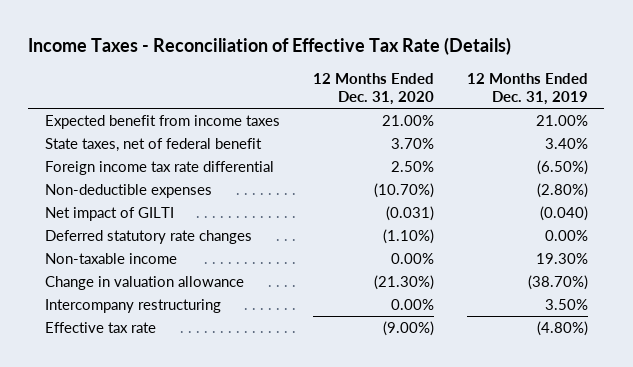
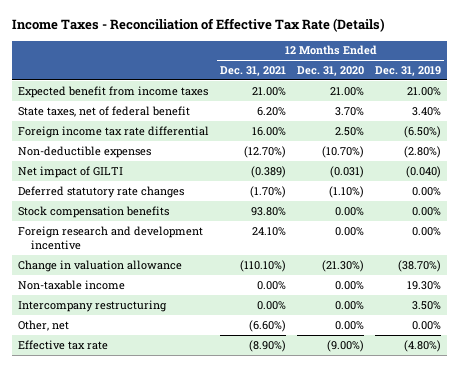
- | 12 Months Ended Dec. 31, 2020 | 12 Months Ended Dec. 31, 2019
+ | 12 Months Ended Dec. 31, 2021 | 12 Months Ended Dec. 31, 2020 | 12 Months Ended Dec. 31, 2019
+ Stock compensation benefits | 93.80% | 0.00% | 0.00%
+ Foreign research and development incentive | 24.10% | 0.00% | 0.00%
moved down: Non-taxable income | 0.00% | 0.00% | 19.30%
+ Other, net | (6.60%) | 0.00% | 0.00%

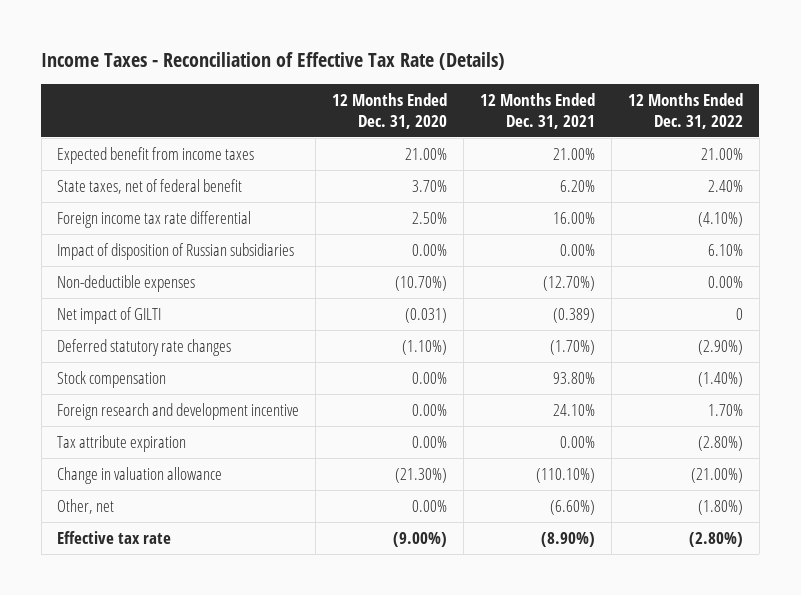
- | 12 Months Ended Dec. 31, 2021 | 12 Months Ended Dec. 31, 2020 | 12 Months Ended Dec. 31, 2019
+ | 12 Months Ended Dec. 31, 2020 | 12 Months Ended Dec. 31, 2021 | 12 Months Ended Dec. 31, 2022
+ Impact of disposition of Russian subsidiaries | 0.00% | 0.00% | 6.10%
- Stock compensation benefits | 93.80% | 0.00% | 0.00%
+ Stock compensation | 0.00% | 93.80% | (1.40%)
+ Tax attribute expiration | 0.00% | 0.00% | (2.80%)
- Non-taxable income | 0.00% | 0.00% | 19.30%
- Intercompany restructuring | 0.00% | 0.00% | 3.50%

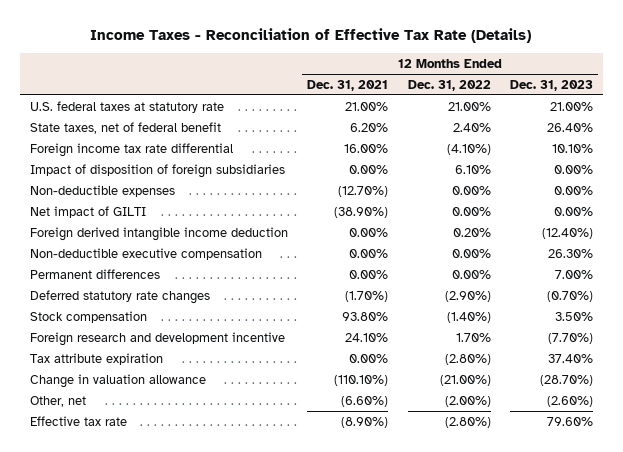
- | 12 Months Ended Dec. 31, 2020 | 12 Months Ended Dec. 31, 2021 | 12 Months Ended Dec. 31, 2022
+ | 12 Months Ended Dec. 31, 2021 | 12 Months Ended Dec. 31, 2022 | 12 Months Ended Dec. 31, 2023
- Expected benefit from income taxes | 21.00% | 21.00% | 21.00%
+ U.S. federal taxes at statutory rate | 21.00% | 21.00% | 21.00%
- Impact of disposition of Russian subsidiaries | 0.00% | 0.00% | 6.10%
+ Impact of disposition of foreign subsidiaries | 0.00% | 6.10% | 0.00%
- Net impact of GILTI | (0.031) | (0.389) | 0
+ Net impact of GILTI | (38.90%) | 0.00% | 0.00%
+ Foreign derived intangible income deduction | 0.00% | 0.20% | (12.40%)
+ Non-deductible executive compensation | 0.00% | 0.00% | 26.30%
+ Permanent differences | 0.00% | 0.00% | 7.00%
- Other, net | 0.00% | (6.60%) | (1.80%)
+ Other, net | (6.60%) | (2.00%) | (2.60%)

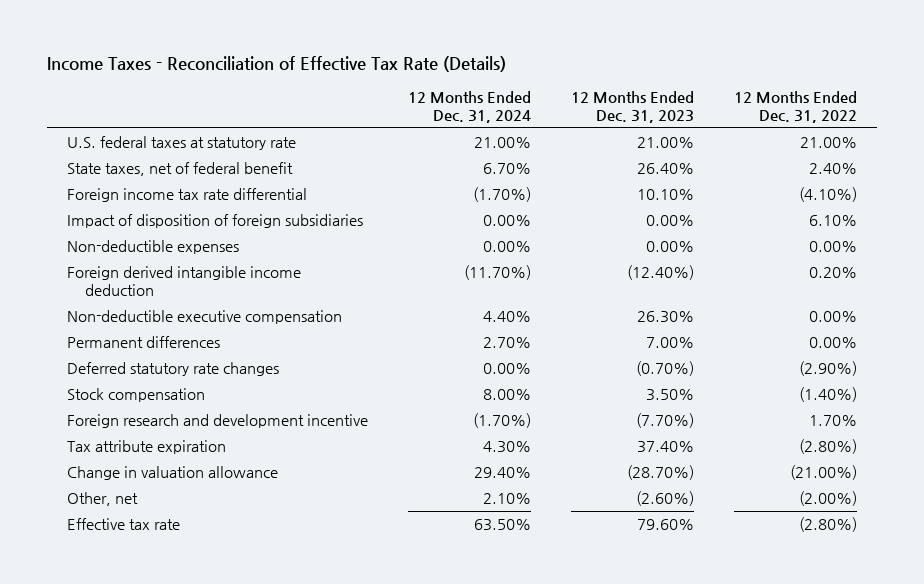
- | 12 Months Ended Dec. 31, 2021 | 12 Months Ended Dec. 31, 2022 | 12 Months Ended Dec. 31, 2023
+ | 12 Months Ended Dec. 31, 2024 | 12 Months Ended Dec. 31, 2023 | 12 Months Ended Dec. 31, 2022
- Net impact of GILTI | (38.90%) | 0.00% | 0.00%

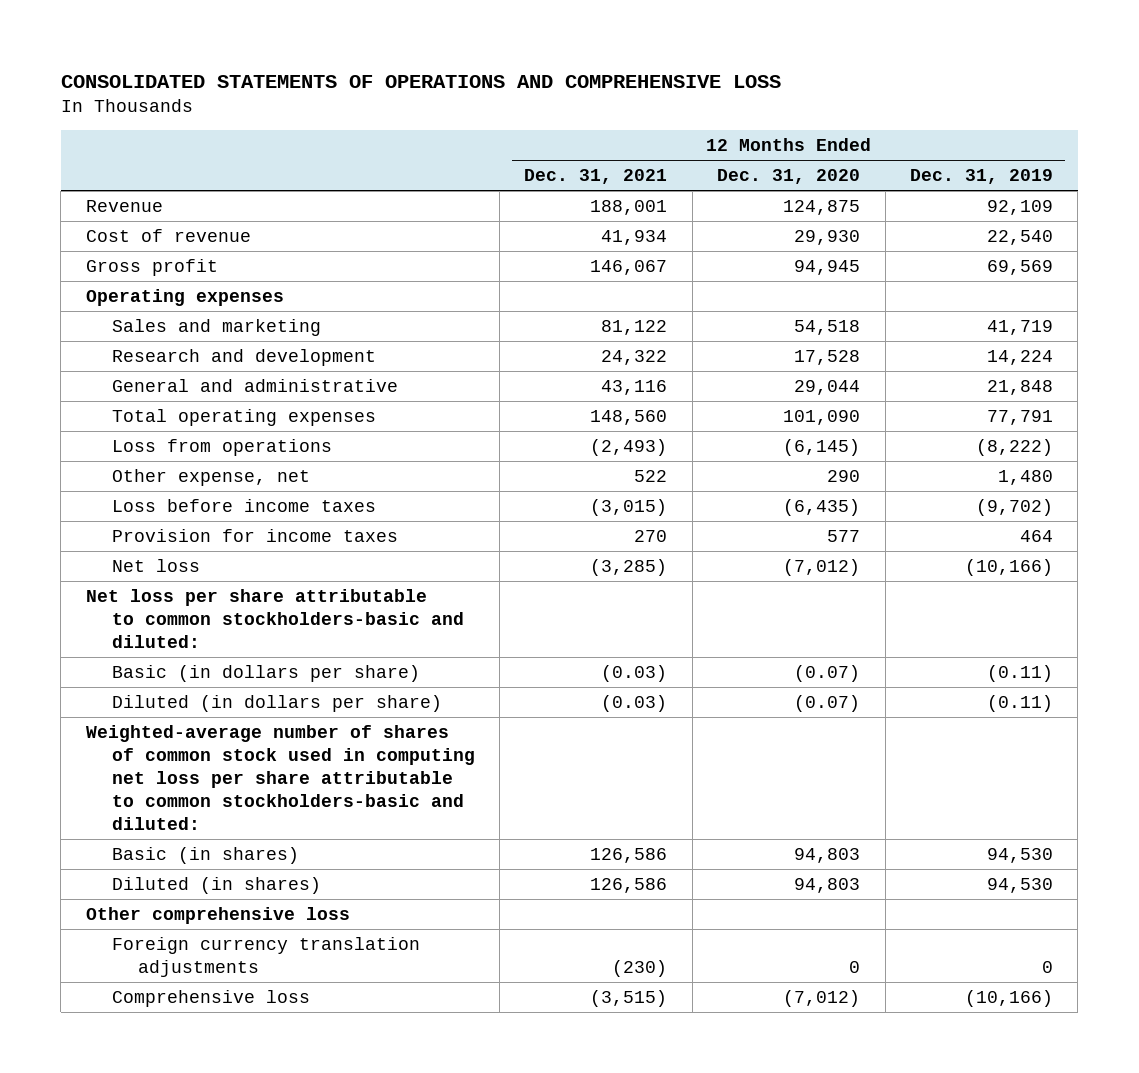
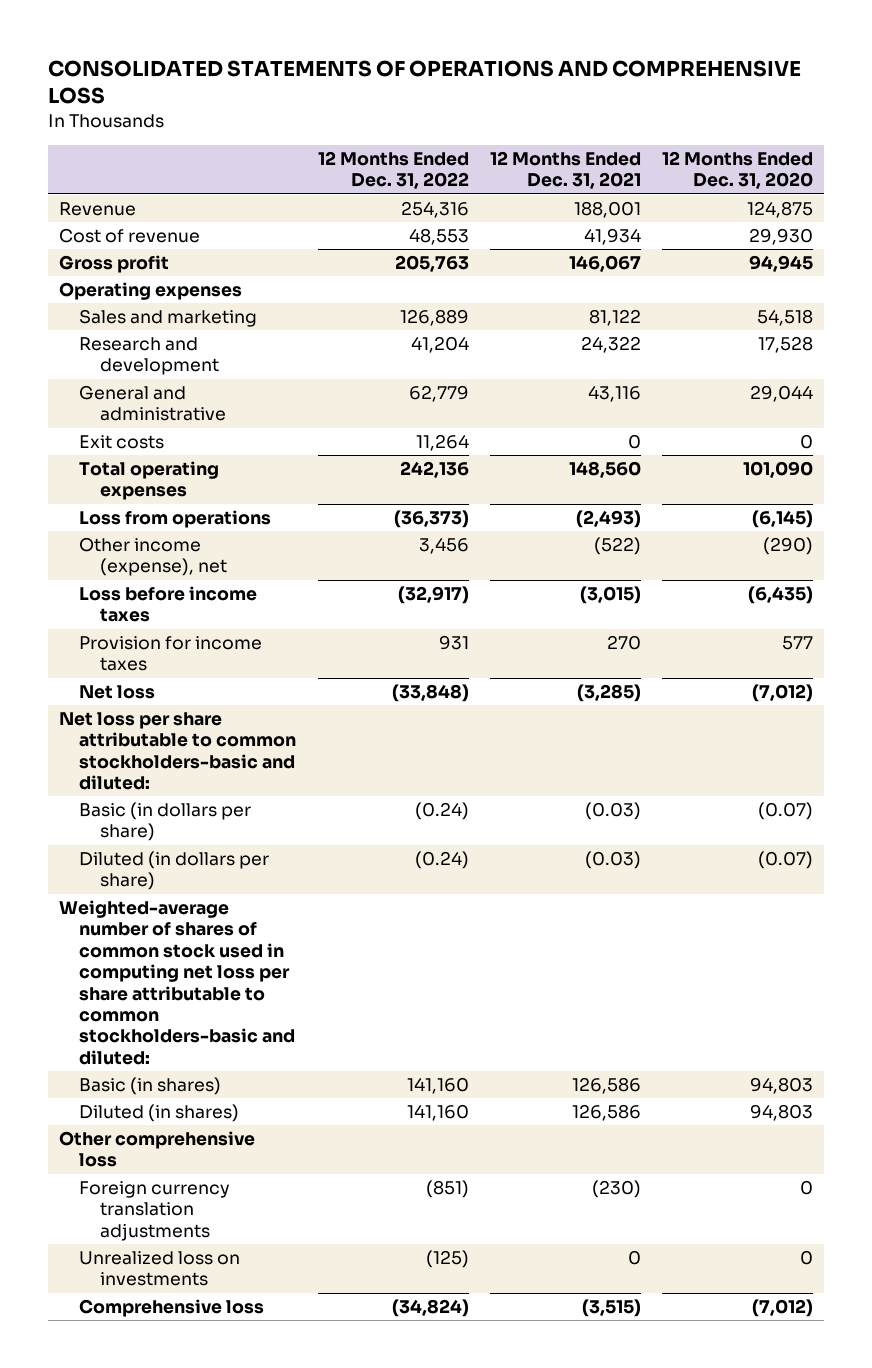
- | 12 Months Ended Dec. 31, 2021 | 12 Months Ended Dec. 31, 2020 | 12 Months Ended Dec. 31, 2019
+ | 12 Months Ended Dec. 31, 2022 | 12 Months Ended Dec. 31, 2021 | 12 Months Ended Dec. 31, 2020
+ Exit costs | 11,264 | 0 | 0
- Other expense, net | 522 | 290 | 1,480
+ Other income (expense), net | 3,456 | (522) | (290)
+ Unrealized loss on investments | (125) | 0 | 0

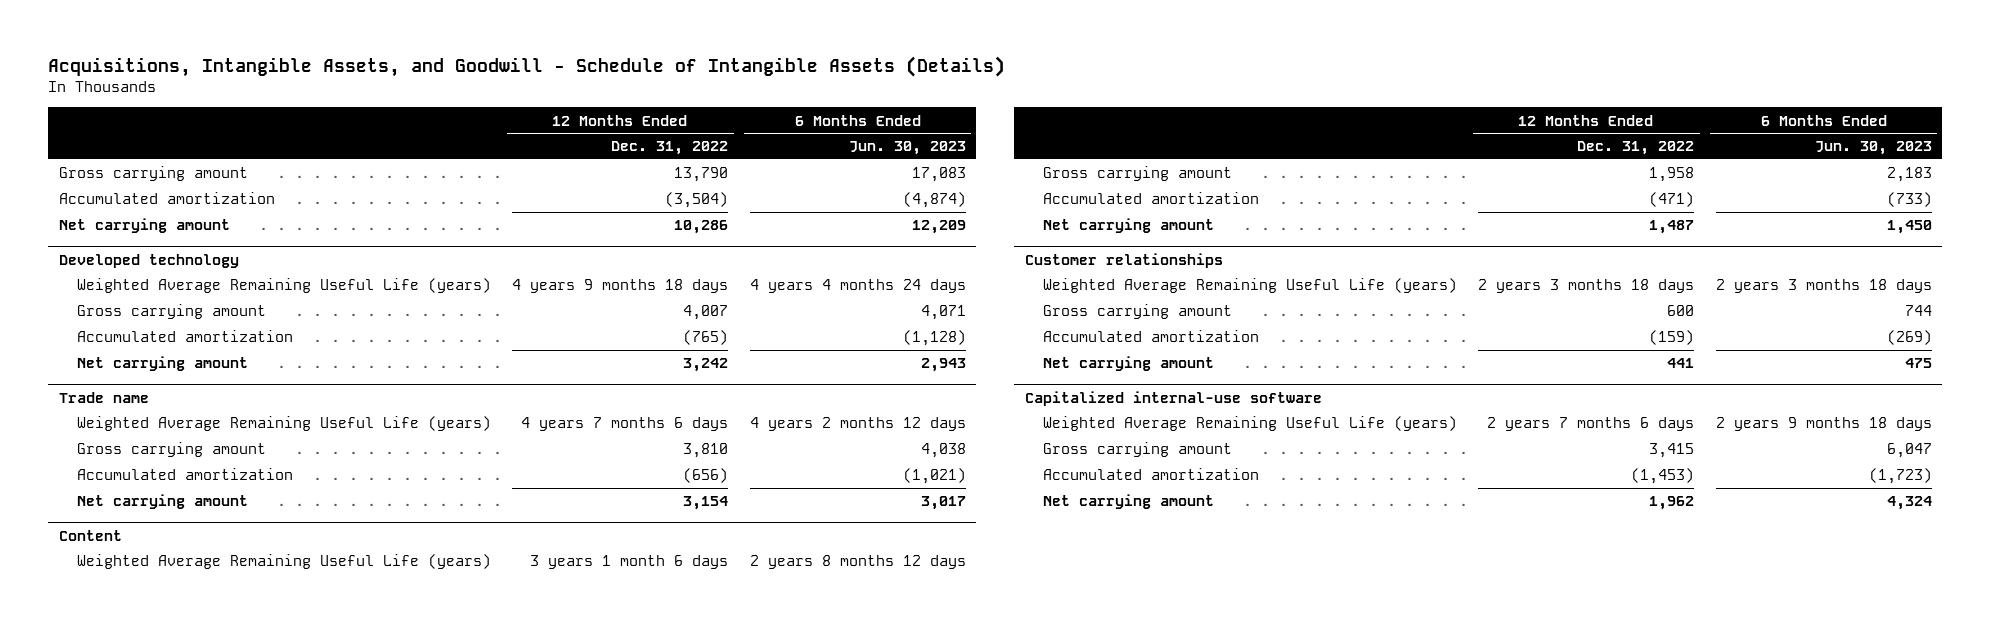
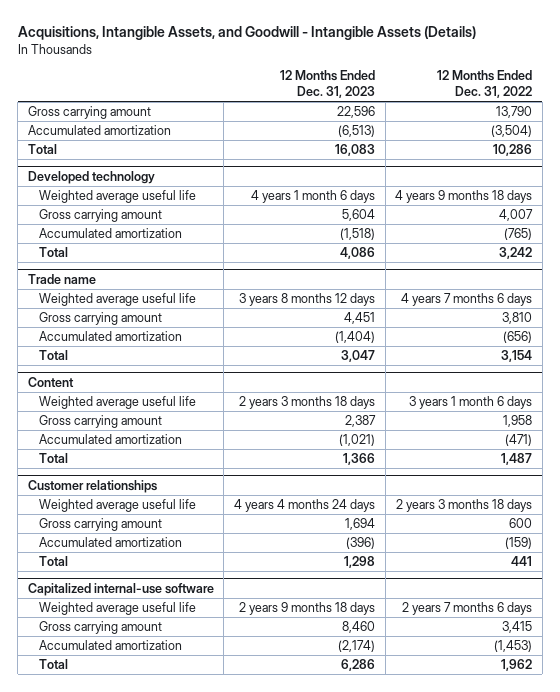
- Acquisitions, Intangible Assets, and Goodwill - Schedule of Intangible Assets (Details)
+ Acquisitions, Intangible Assets, and Goodwill - Intangible Assets (Details)
- | 12 Months Ended Dec. 31, 2022 | 6 Months Ended Jun. 30, 2023
+ | 12 Months Ended Dec. 31, 2023 | 12 Months Ended Dec. 31, 2022
- Net carrying amount | 10,286 | 12,209
+ Total | 16,083 | 10,286
@ Developed technology
- Weighted Average Remaining Useful Life (years) | 4 years 9 months 18 days | 4 years 4 months 24 days
+ Weighted average useful life | 4 years 1 month 6 days | 4 years 9 months 18 days
- Net carrying amount | 3,242 | 2,943
+ Total | 4,086 | 3,242
@ Trade name
- Weighted Average Remaining Useful Life (years) | 4 years 7 months 6 days | 4 years 2 months 12 days
+ Weighted average useful life | 3 years 8 months 12 days | 4 years 7 months 6 days
- Net carrying amount | 3,154 | 3,017
+ Total | 3,047 | 3,154
@ Content
- Weighted Average Remaining Useful Life (years) | 3 years 1 month 6 days | 2 years 8 months 12 days
+ Weighted average useful life | 2 years 3 months 18 days | 3 years 1 month 6 days
- Net carrying amount | 1,487 | 1,450
+ Total | 1,366 | 1,487
@ Customer relationships
- Weighted Average Remaining Useful Life (years) | 2 years 3 months 18 days | 2 years 3 months 18 days
+ Weighted average useful life | 4 years 4 months 24 days | 2 years 3 months 18 days
- Net carrying amount | 441 | 475
+ Total | 1,298 | 441
@ Capitalized internal-use software
- Weighted Average Remaining Useful Life (years) | 2 years 7 months 6 days | 2 years 9 months 18 days
+ Weighted average useful life | 2 years 9 months 18 days | 2 years 7 months 6 days
- Net carrying amount | 1,962 | 4,324
+ Total | 6,286 | 1,962

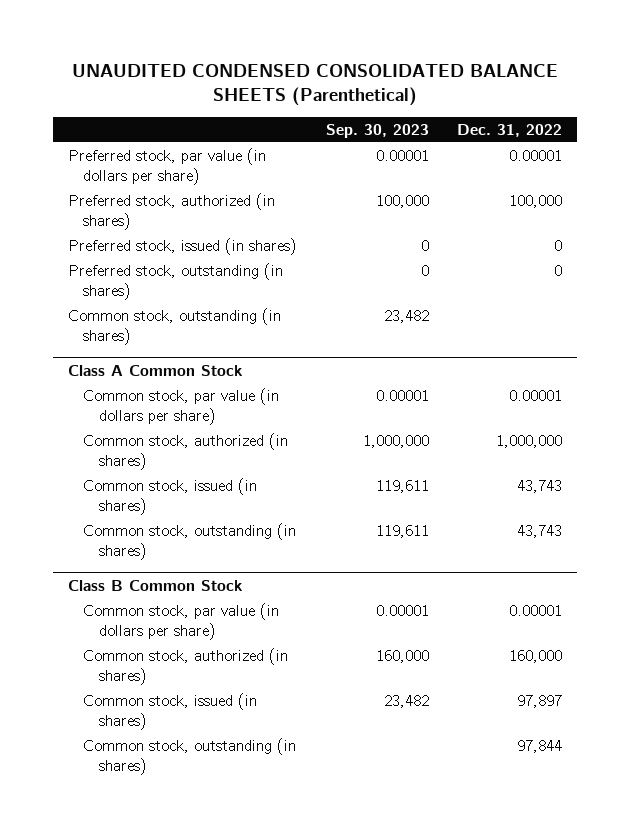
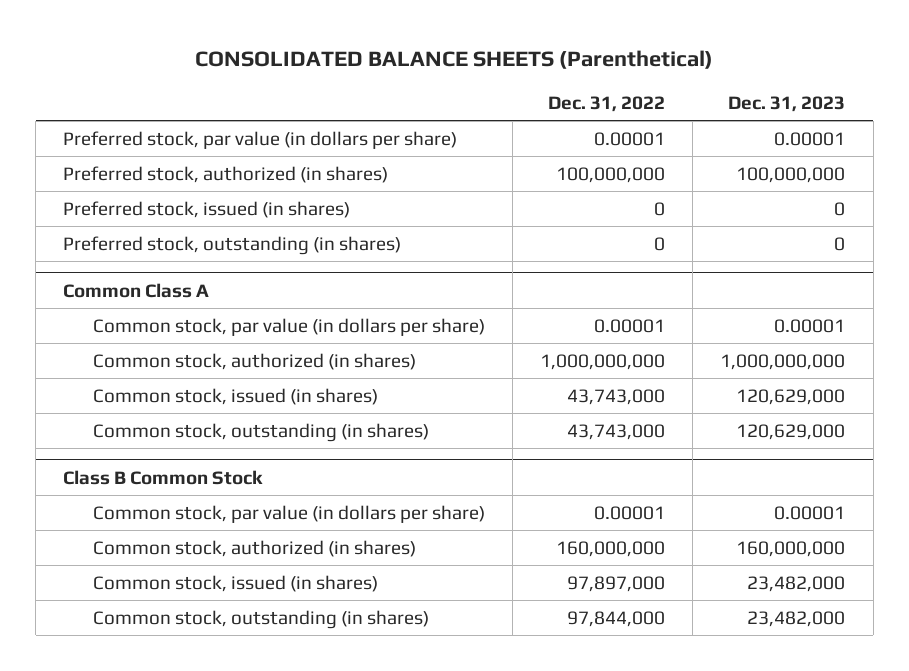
- UNAUDITED CONDENSED CONSOLIDATED BALANCE SHEETS (Parenthetical)
+ CONSOLIDATED BALANCE SHEETS (Parenthetical)
- | Sep. 30, 2023 | Dec. 31, 2022
+ | Dec. 31, 2022 | Dec. 31, 2023
- Preferred stock, authorized (in shares) | 100,000 | 100,000
+ Preferred stock, authorized (in shares) | 100,000,000 | 100,000,000
- Common stock, outstanding (in shares) | 23,482 |
- Class A Common Stock
+ Common Class A
- Common stock, authorized (in shares) | 1,000,000 | 1,000,000
- Common stock, issued (in shares) | 119,611 | 43,743
- Common stock, outstanding (in shares) | 119,611 | 43,743
+ Common stock, authorized (in shares) | 1,000,000,000 | 1,000,000,000
+ Common stock, issued (in shares) | 43,743,000 | 120,629,000
+ Common stock, outstanding (in shares) | 43,743,000 | 120,629,000
@ Class B Common Stock
- Common stock, authorized (in shares) | 160,000 | 160,000
- Common stock, issued (in shares) | 23,482 | 97,897
- Common stock, outstanding (in shares) | | 97,844
+ Common stock, authorized (in shares) | 160,000,000 | 160,000,000
+ Common stock, issued (in shares) | 97,897,000 | 23,482,000
+ Common stock, outstanding (in shares) | 97,844,000 | 23,482,000

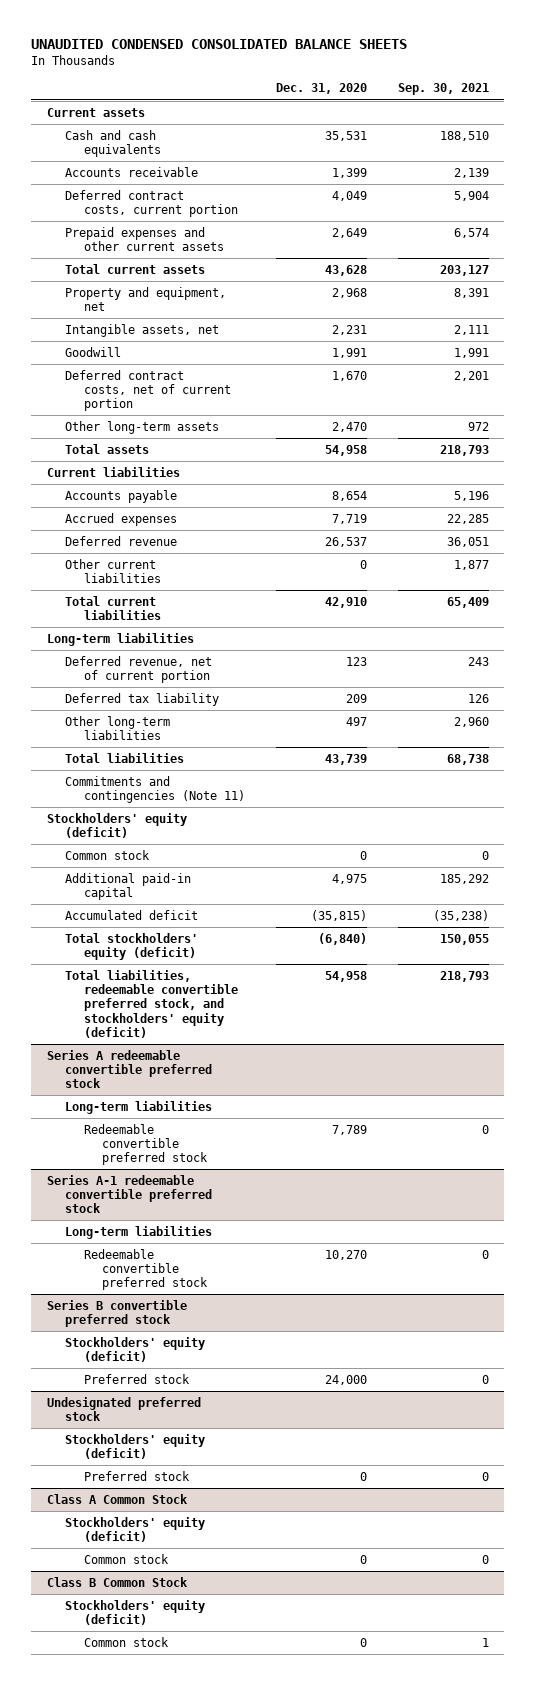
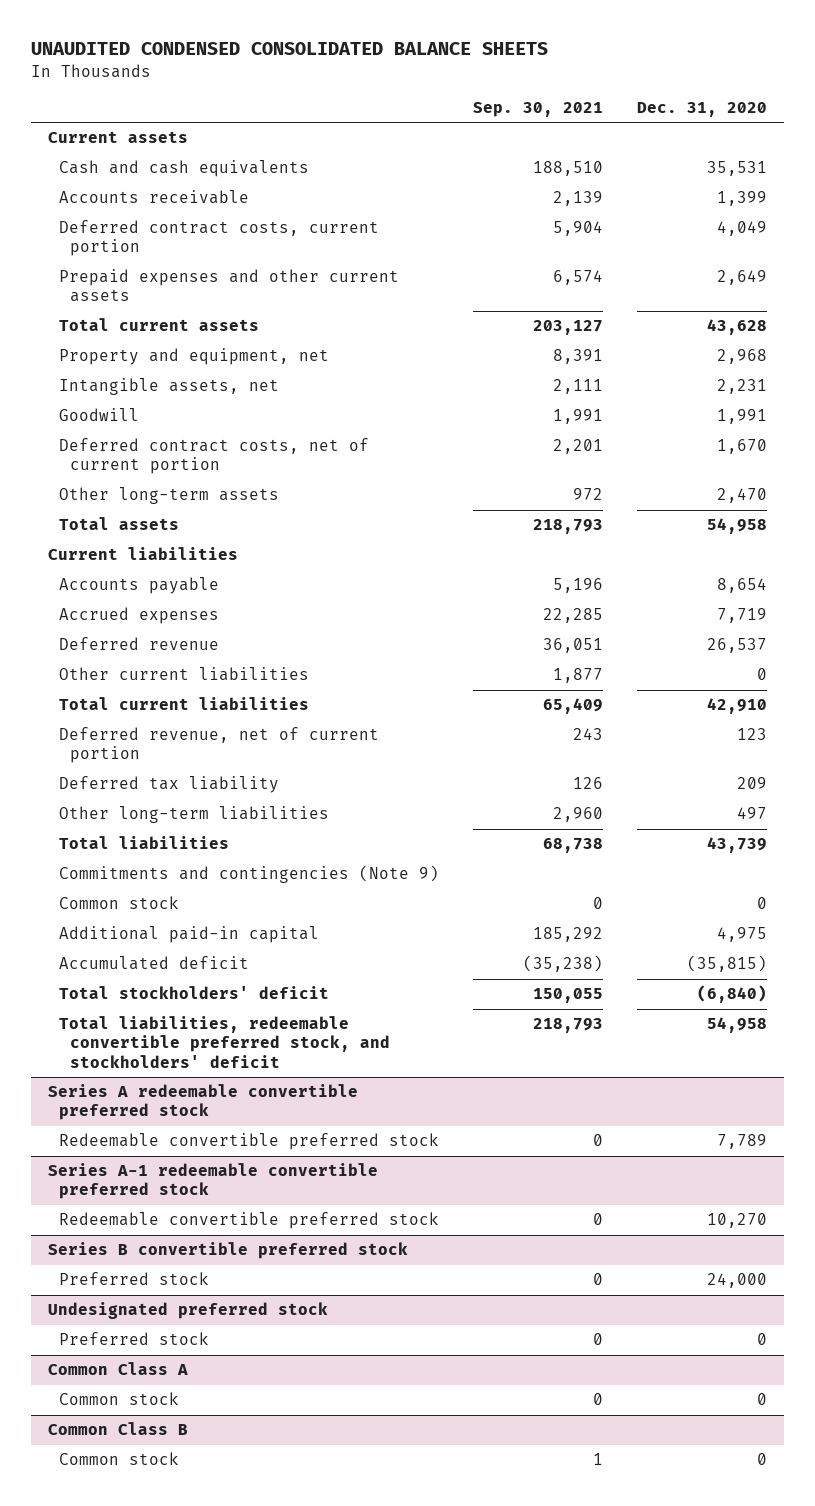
- | Dec. 31, 2020 | Sep. 30, 2021
+ | Sep. 30, 2021 | Dec. 31, 2020
- Long-term liabilities
- Commitments and contingencies (Note 11)
- Stockholders' equity (deficit)
+ Commitments and contingencies (Note 9)
- Total stockholders' equity (deficit) | (6,840) | 150,055
- Total liabilities, redeemable convertible preferred stock, and stockholders' equity (deficit) | 54,958 | 218,793
+ Total stockholders' deficit | 150,055 | (6,840)
+ Total liabilities, redeemable convertible preferred stock, and stockholders' deficit | 218,793 | 54,958
@ Series A redeemable convertible preferred stock
- Long-term liabilities
@ Series A-1 redeemable convertible preferred stock
- Long-term liabilities
@ Series B convertible preferred stock
- Stockholders' equity (deficit)
@ Undesignated preferred stock
- Stockholders' equity (deficit)
- Class A Common Stock
- Stockholders' equity (deficit)
+ Common Class A
- Class B Common Stock
- Stockholders' equity (deficit)
+ Common Class B

